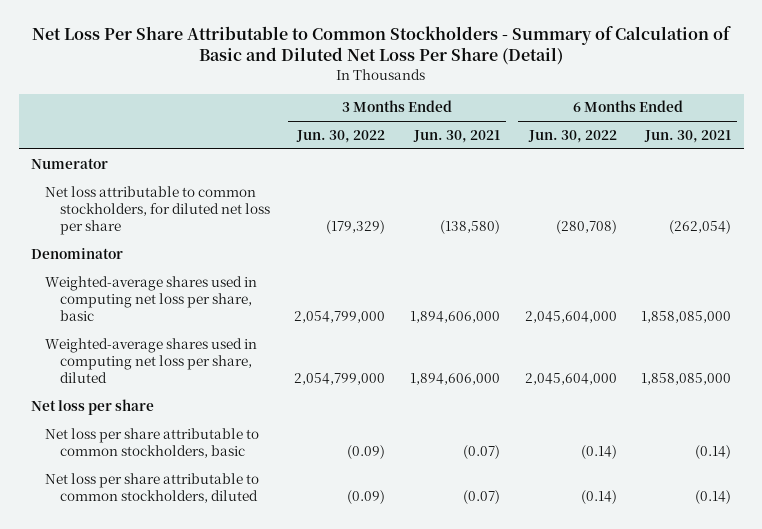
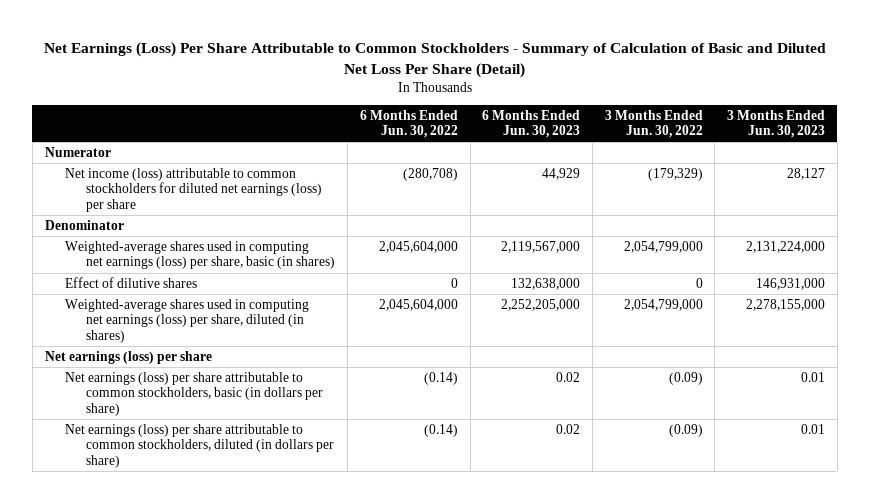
- Net Loss Per Share Attributable to Common Stockholders - Summary of Calculation of Basic and Diluted Net Loss Per Share (Detail)
+ Net Earnings (Loss) Per Share Attributable to Common Stockholders - Summary of Calculation of Basic and Diluted Net Loss Per Share (Detail)
- | 3 Months Ended Jun. 30, 2022 | 3 Months Ended Jun. 30, 2021 | 6 Months Ended Jun. 30, 2022 | 6 Months Ended Jun. 30, 2021
+ | 6 Months Ended Jun. 30, 2022 | 6 Months Ended Jun. 30, 2023 | 3 Months Ended Jun. 30, 2022 | 3 Months Ended Jun. 30, 2023
- Net loss attributable to common stockholders, for diluted net loss per share | (179,329) | (138,580) | (280,708) | (262,054)
+ Net income (loss) attributable to common stockholders for diluted net earnings (loss) per share | (280,708) | 44,929 | (179,329) | 28,127
- Weighted-average shares used in computing net loss per share, basic | 2,054,799,000 | 1,894,606,000 | 2,045,604,000 | 1,858,085,000
- Weighted-average shares used in computing net loss per share, diluted | 2,054,799,000 | 1,894,606,000 | 2,045,604,000 | 1,858,085,000
- Net loss per share
- Net loss per share attributable to common stockholders, basic | (0.09) | (0.07) | (0.14) | (0.14)
- Net loss per share attributable to common stockholders, diluted | (0.09) | (0.07) | (0.14) | (0.14)
+ Weighted-average shares used in computing net earnings (loss) per share, basic (in shares) | 2,045,604,000 | 2,119,567,000 | 2,054,799,000 | 2,131,224,000
+ Effect of dilutive shares | 0 | 132,638,000 | 0 | 146,931,000
+ Weighted-average shares used in computing net earnings (loss) per share, diluted (in shares) | 2,045,604,000 | 2,252,205,000 | 2,054,799,000 | 2,278,155,000
+ Net earnings (loss) per share
+ Net earnings (loss) per share attributable to common stockholders, basic (in dollars per share) | (0.14) | 0.02 | (0.09) | 0.01
+ Net earnings (loss) per share attributable to common stockholders, diluted (in dollars per share) | (0.14) | 0.02 | (0.09) | 0.01

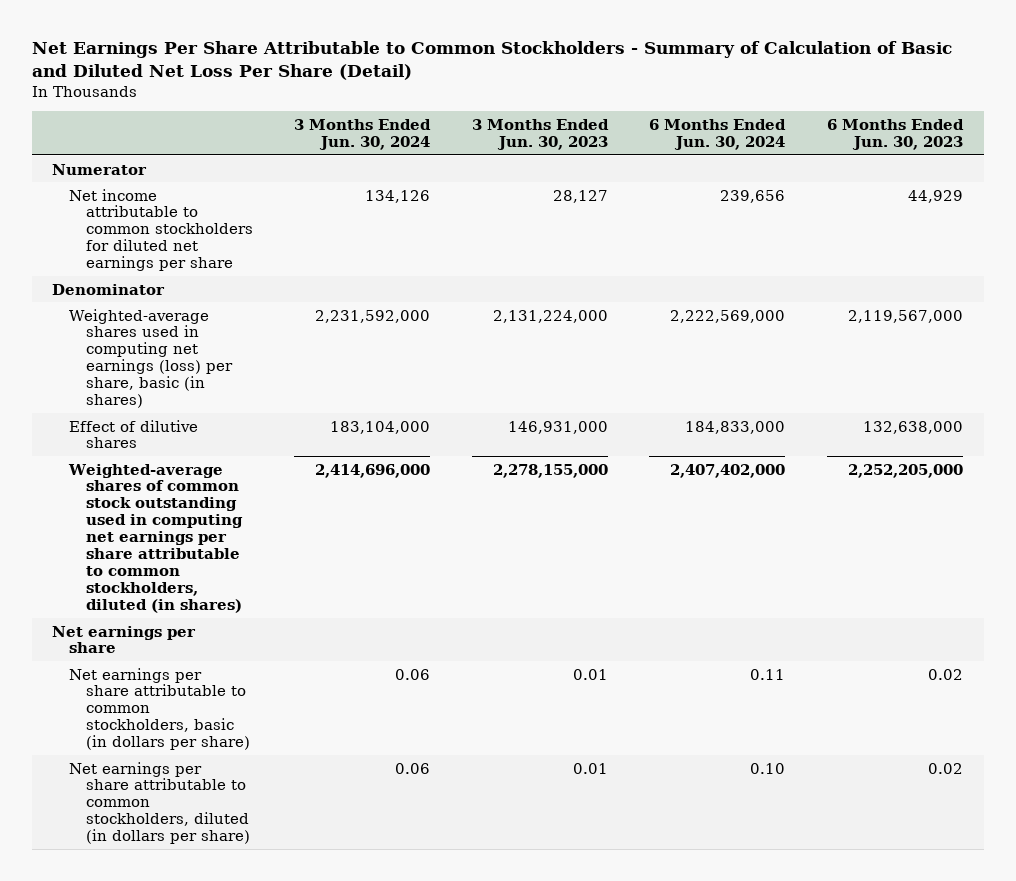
- Net Earnings (Loss) Per Share Attributable to Common Stockholders - Summary of Calculation of Basic and Diluted Net Loss Per Share (Detail)
+ Net Earnings Per Share Attributable to Common Stockholders - Summary of Calculation of Basic and Diluted Net Loss Per Share (Detail)
- | 6 Months Ended Jun. 30, 2022 | 6 Months Ended Jun. 30, 2023 | 3 Months Ended Jun. 30, 2022 | 3 Months Ended Jun. 30, 2023
+ | 3 Months Ended Jun. 30, 2024 | 3 Months Ended Jun. 30, 2023 | 6 Months Ended Jun. 30, 2024 | 6 Months Ended Jun. 30, 2023
- Net income (loss) attributable to common stockholders for diluted net earnings (loss) per share | (280,708) | 44,929 | (179,329) | 28,127
+ Net income attributable to common stockholders for diluted net earnings per share | 134,126 | 28,127 | 239,656 | 44,929
- Weighted-average shares used in computing net earnings (loss) per share, diluted (in shares) | 2,045,604,000 | 2,252,205,000 | 2,054,799,000 | 2,278,155,000
- Net earnings (loss) per share
- Net earnings (loss) per share attributable to common stockholders, basic (in dollars per share) | (0.14) | 0.02 | (0.09) | 0.01
- Net earnings (loss) per share attributable to common stockholders, diluted (in dollars per share) | (0.14) | 0.02 | (0.09) | 0.01
+ Weighted-average shares of common stock outstanding used in computing net earnings per share attributable to common stockholders, diluted (in shares) | 2,414,696,000 | 2,278,155,000 | 2,407,402,000 | 2,252,205,000
+ Net earnings per share
+ Net earnings per share attributable to common stockholders, basic (in dollars per share) | 0.06 | 0.01 | 0.11 | 0.02
+ Net earnings per share attributable to common stockholders, diluted (in dollars per share) | 0.06 | 0.01 | 0.10 | 0.02

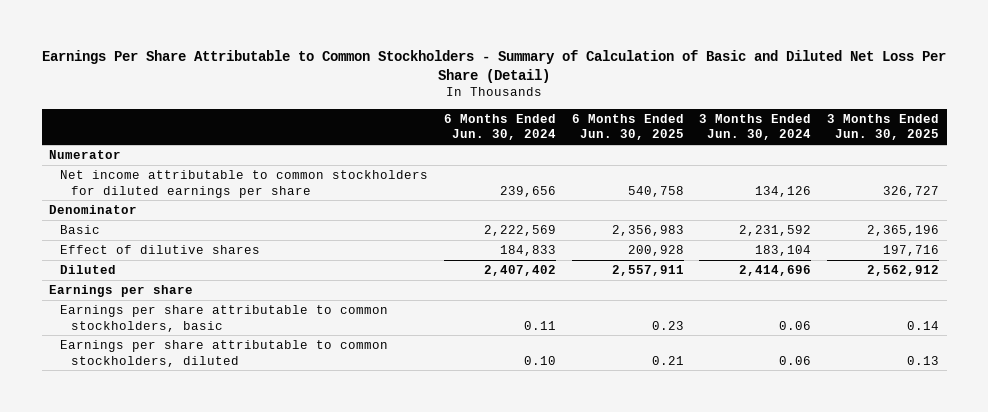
- Net Earnings Per Share Attributable to Common Stockholders - Summary of Calculation of Basic and Diluted Net Loss Per Share (Detail)
+ Earnings Per Share Attributable to Common Stockholders - Summary of Calculation of Basic and Diluted Net Loss Per Share (Detail)
- | 3 Months Ended Jun. 30, 2024 | 3 Months Ended Jun. 30, 2023 | 6 Months Ended Jun. 30, 2024 | 6 Months Ended Jun. 30, 2023
+ | 6 Months Ended Jun. 30, 2024 | 6 Months Ended Jun. 30, 2025 | 3 Months Ended Jun. 30, 2024 | 3 Months Ended Jun. 30, 2025
- Net income attributable to common stockholders for diluted net earnings per share | 134,126 | 28,127 | 239,656 | 44,929
+ Net income attributable to common stockholders for diluted earnings per share | 239,656 | 540,758 | 134,126 | 326,727
- Weighted-average shares used in computing net earnings (loss) per share, basic (in shares) | 2,231,592,000 | 2,131,224,000 | 2,222,569,000 | 2,119,567,000
- Effect of dilutive shares | 183,104,000 | 146,931,000 | 184,833,000 | 132,638,000
- Weighted-average shares of common stock outstanding used in computing net earnings per share attributable to common stockholders, diluted (in shares) | 2,414,696,000 | 2,278,155,000 | 2,407,402,000 | 2,252,205,000
- Net earnings per share
- Net earnings per share attributable to common stockholders, basic (in dollars per share) | 0.06 | 0.01 | 0.11 | 0.02
- Net earnings per share attributable to common stockholders, diluted (in dollars per share) | 0.06 | 0.01 | 0.10 | 0.02
+ Basic | 2,222,569 | 2,356,983 | 2,231,592 | 2,365,196
+ Effect of dilutive shares | 184,833 | 200,928 | 183,104 | 197,716
+ Diluted | 2,407,402 | 2,557,911 | 2,414,696 | 2,562,912
+ Earnings per share
+ Earnings per share attributable to common stockholders, basic | 0.11 | 0.23 | 0.06 | 0.14
+ Earnings per share attributable to common stockholders, diluted | 0.10 | 0.21 | 0.06 | 0.13

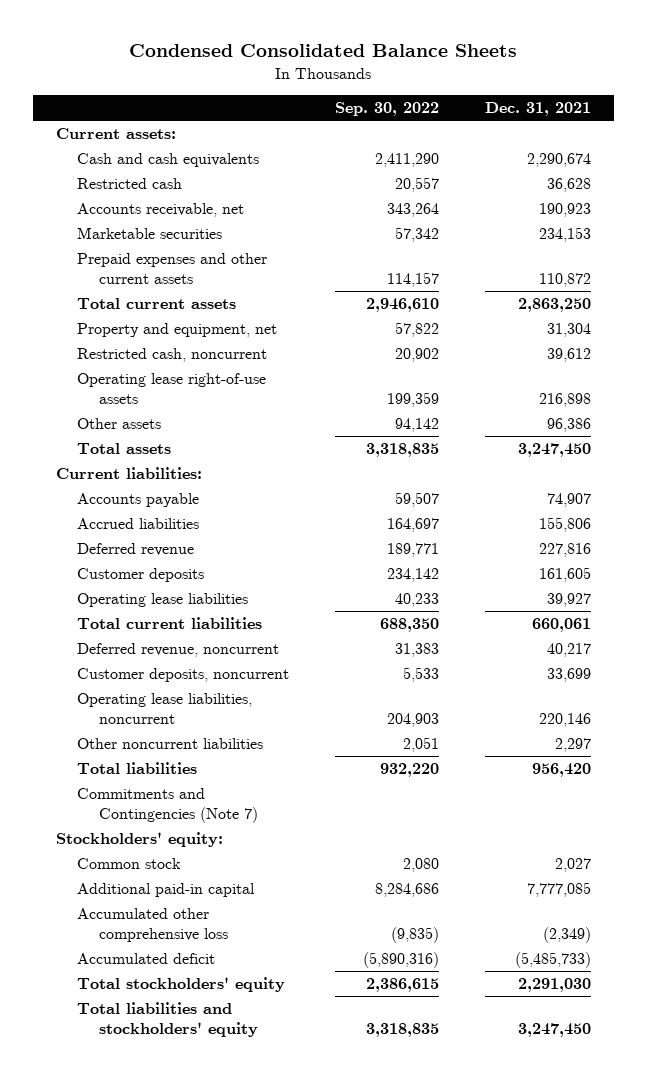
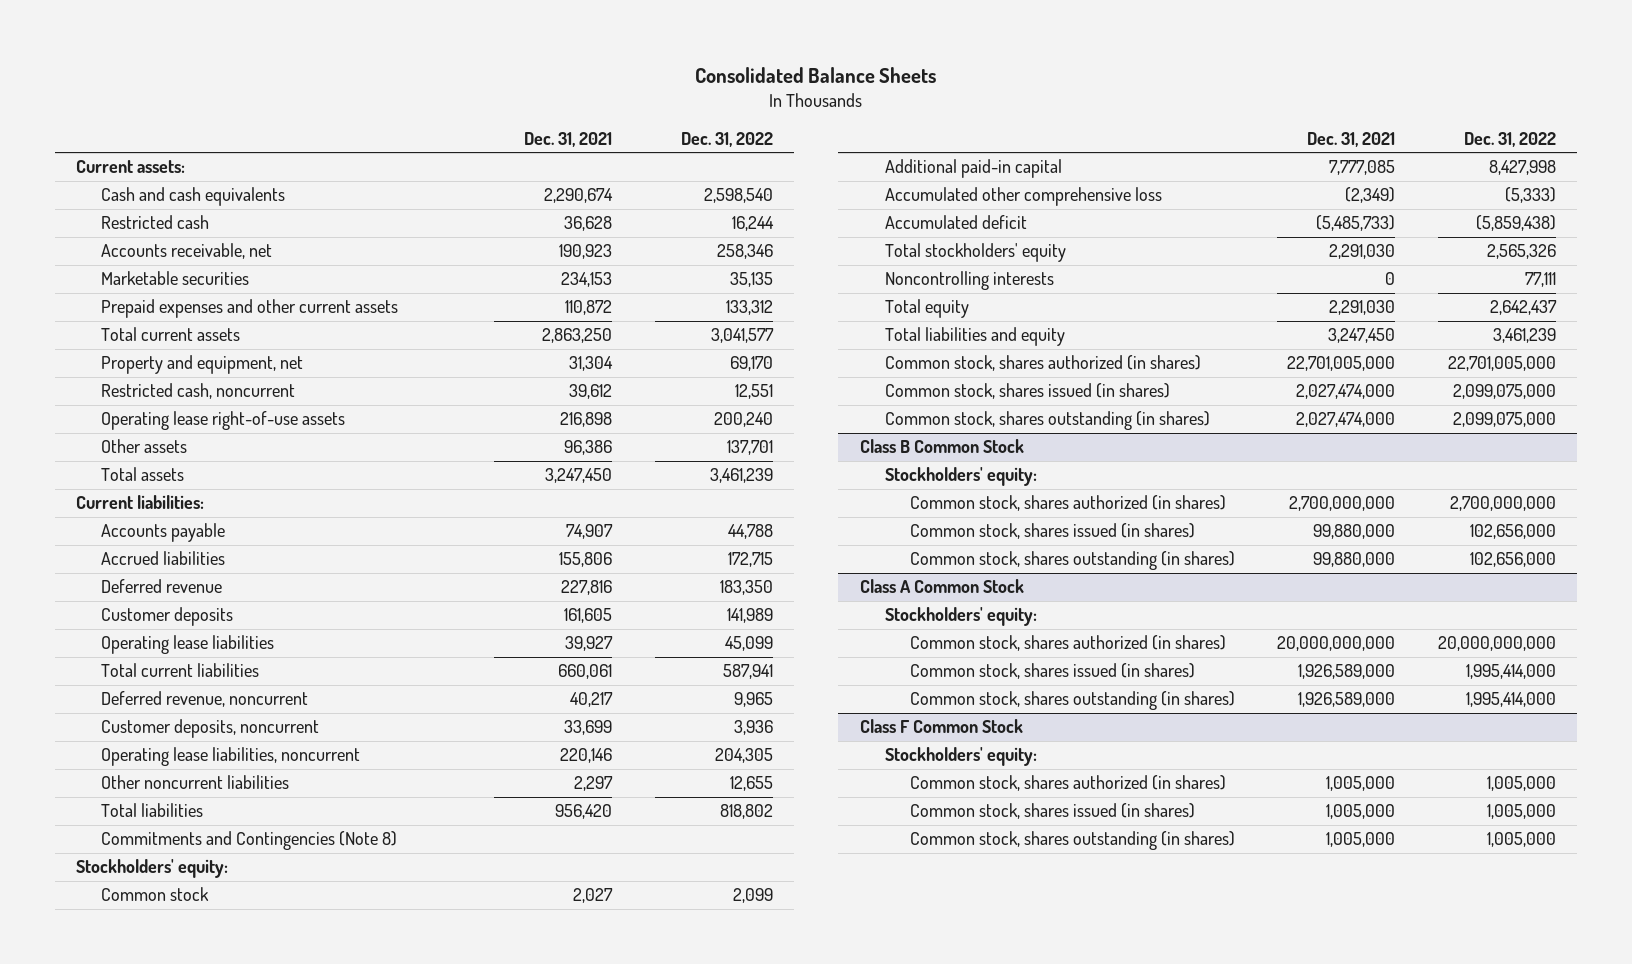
- Condensed Consolidated Balance Sheets
+ Consolidated Balance Sheets
- | Sep. 30, 2022 | Dec. 31, 2021
+ | Dec. 31, 2021 | Dec. 31, 2022
- Commitments and Contingencies (Note 7)
+ Commitments and Contingencies (Note 8)
- Total liabilities and stockholders' equity | 3,318,835 | 3,247,450
+ Noncontrolling interests | 0 | 77,111
+ Total equity | 2,291,030 | 2,642,437
+ Total liabilities and equity | 3,247,450 | 3,461,239
+ Common stock, shares authorized (in shares) | 22,701,005,000 | 22,701,005,000
+ Common stock, shares issued (in shares) | 2,027,474,000 | 2,099,075,000
+ Common stock, shares outstanding (in shares) | 2,027,474,000 | 2,099,075,000
+ Class B Common Stock
+ Stockholders' equity:
+ Common stock, shares authorized (in shares) | 2,700,000,000 | 2,700,000,000
+ Common stock, shares issued (in shares) | 99,880,000 | 102,656,000
+ Common stock, shares outstanding (in shares) | 99,880,000 | 102,656,000
+ Class A Common Stock
+ Stockholders' equity:
+ Common stock, shares authorized (in shares) | 20,000,000,000 | 20,000,000,000
+ Common stock, shares issued (in shares) | 1,926,589,000 | 1,995,414,000
+ Common stock, shares outstanding (in shares) | 1,926,589,000 | 1,995,414,000
+ Class F Common Stock
+ Stockholders' equity:
+ Common stock, shares authorized (in shares) | 1,005,000 | 1,005,000
+ Common stock, shares issued (in shares) | 1,005,000 | 1,005,000
+ Common stock, shares outstanding (in shares) | 1,005,000 | 1,005,000

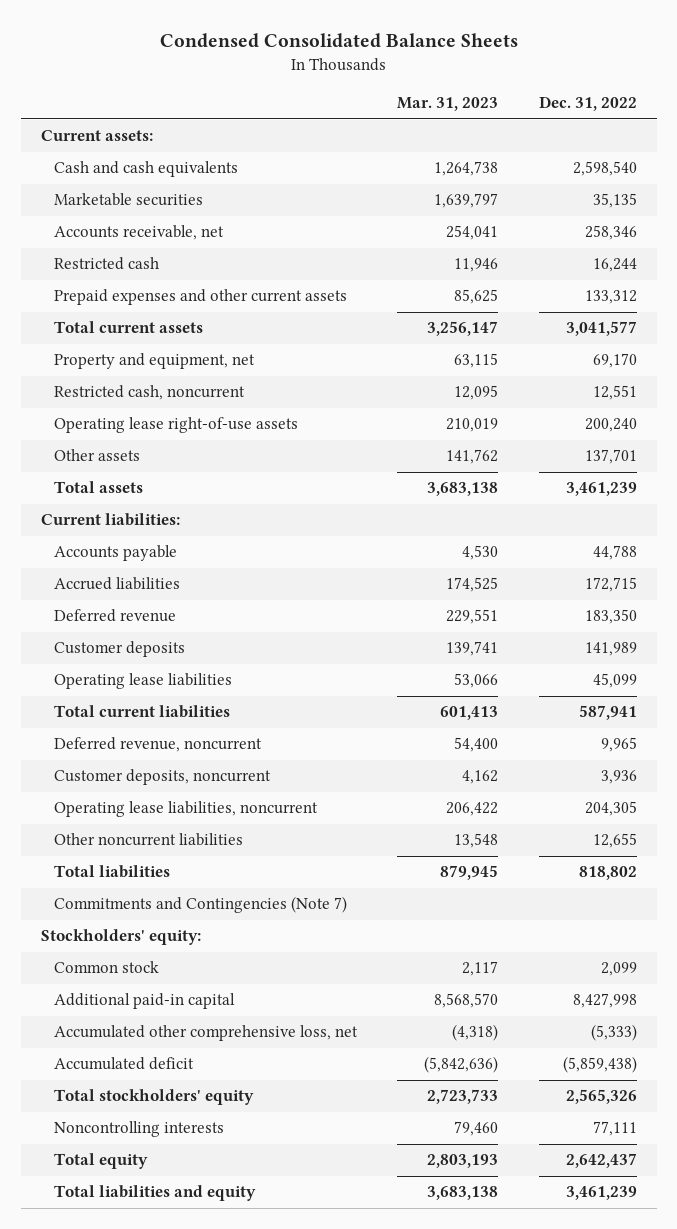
- Consolidated Balance Sheets
+ Condensed Consolidated Balance Sheets
- | Dec. 31, 2021 | Dec. 31, 2022
+ | Mar. 31, 2023 | Dec. 31, 2022
moved down: Accounts receivable, net | 254,041 | 258,346
moved down: Restricted cash | 11,946 | 16,244
- Commitments and Contingencies (Note 8)
+ Commitments and Contingencies (Note 7)
- Accumulated other comprehensive loss | (2,349) | (5,333)
+ Accumulated other comprehensive loss, net | (4,318) | (5,333)
- Common stock, shares authorized (in shares) | 22,701,005,000 | 22,701,005,000
- Common stock, shares issued (in shares) | 2,027,474,000 | 2,099,075,000
- Common stock, shares outstanding (in shares) | 2,027,474,000 | 2,099,075,000
- Class B Common Stock
- Stockholders' equity:
- Common stock, shares authorized (in shares) | 2,700,000,000 | 2,700,000,000
- Common stock, shares issued (in shares) | 99,880,000 | 102,656,000
- Common stock, shares outstanding (in shares) | 99,880,000 | 102,656,000
- Class A Common Stock
- Stockholders' equity:
- Common stock, shares authorized (in shares) | 20,000,000,000 | 20,000,000,000
- Common stock, shares issued (in shares) | 1,926,589,000 | 1,995,414,000
- Common stock, shares outstanding (in shares) | 1,926,589,000 | 1,995,414,000
- Class F Common Stock
- Stockholders' equity:
- Common stock, shares authorized (in shares) | 1,005,000 | 1,005,000
- Common stock, shares issued (in shares) | 1,005,000 | 1,005,000
- Common stock, shares outstanding (in shares) | 1,005,000 | 1,005,000

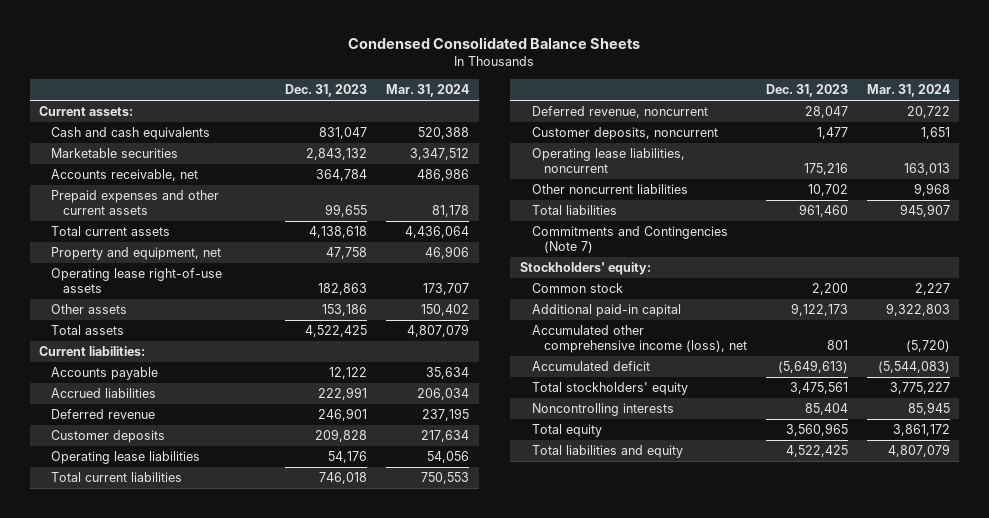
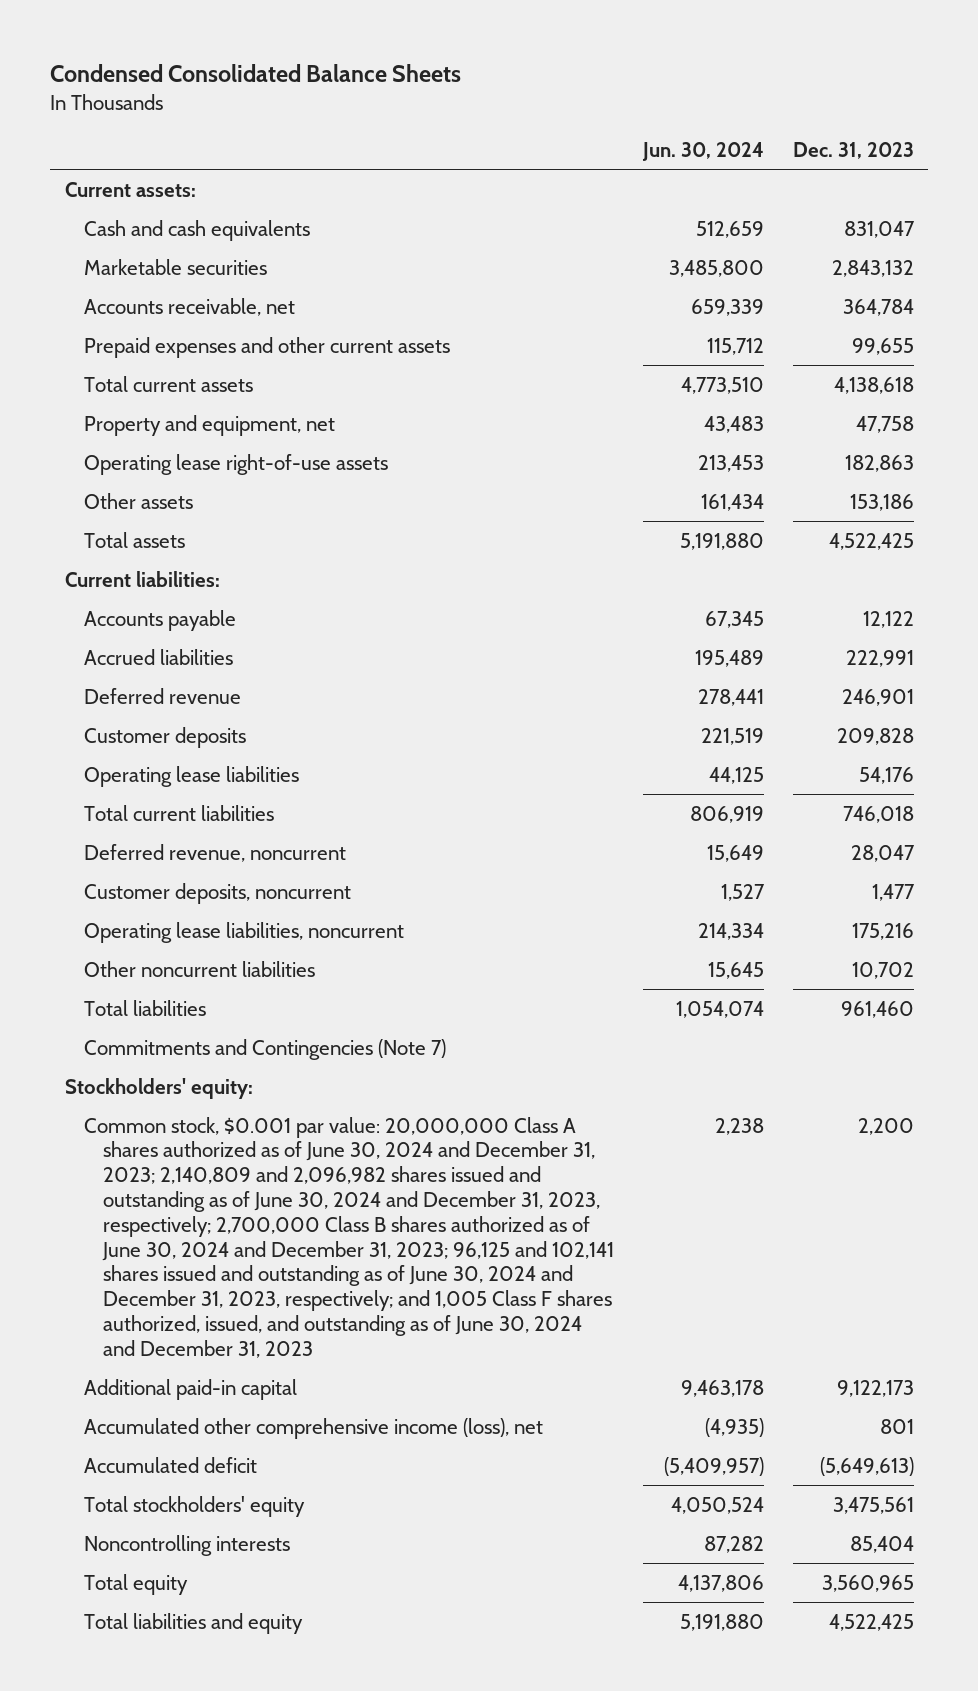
- | Dec. 31, 2023 | Mar. 31, 2024
+ | Jun. 30, 2024 | Dec. 31, 2023
- Common stock | 2,200 | 2,227
+ Common stock, $0.001 par value: 20,000,000 Class A shares authorized as of June 30, 2024 and December 31, 2023; 2,140,809 and 2,096,982 shares issued and outstanding as of June 30, 2024 and December 31, 2023, respectively; 2,700,000 Class B shares authorized as of June 30, 2024 and December 31, 2023; 96,125 and 102,141 shares issued and outstanding as of June 30, 2024 and December 31, 2023, respectively; and 1,005 Class F shares authorized, issued, and outstanding as of June 30, 2024 and December 31, 2023 | 2,238 | 2,200

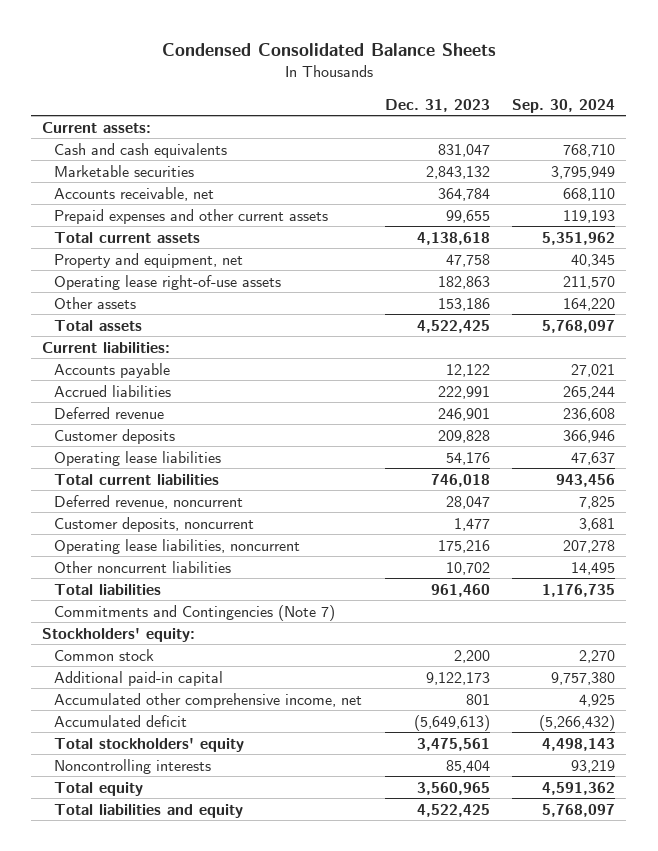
- | Jun. 30, 2024 | Dec. 31, 2023
+ | Dec. 31, 2023 | Sep. 30, 2024
- Common stock, $0.001 par value: 20,000,000 Class A shares authorized as of June 30, 2024 and December 31, 2023; 2,140,809 and 2,096,982 shares issued and outstanding as of June 30, 2024 and December 31, 2023, respectively; 2,700,000 Class B shares authorized as of June 30, 2024 and December 31, 2023; 96,125 and 102,141 shares issued and outstanding as of June 30, 2024 and December 31, 2023, respectively; and 1,005 Class F shares authorized, issued, and outstanding as of June 30, 2024 and December 31, 2023 | 2,238 | 2,200
+ Common stock | 2,200 | 2,270
- Accumulated other comprehensive income (loss), net | (4,935) | 801
+ Accumulated other comprehensive income, net | 801 | 4,925

